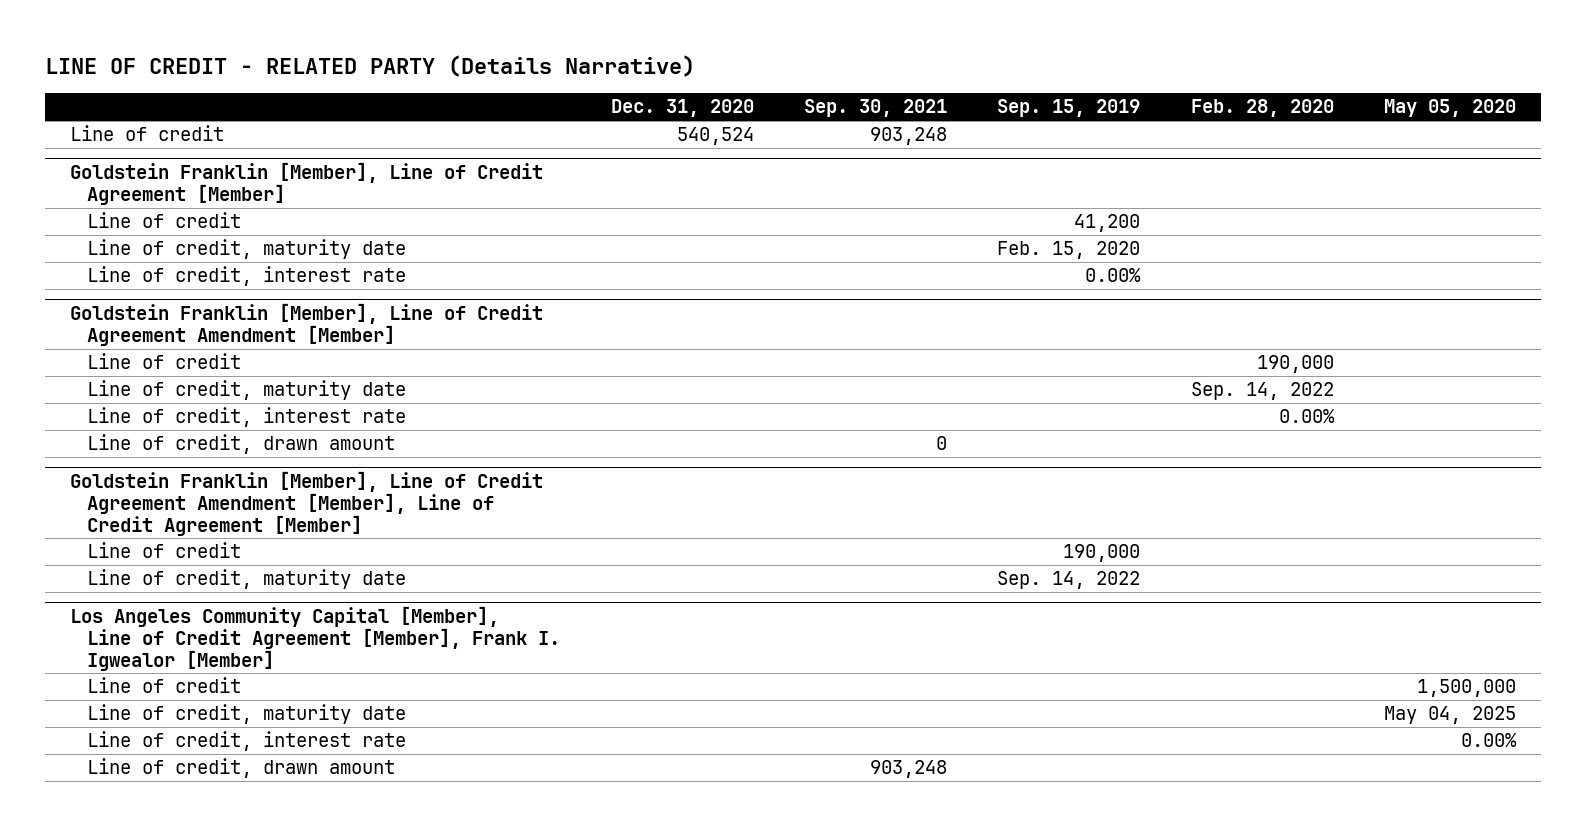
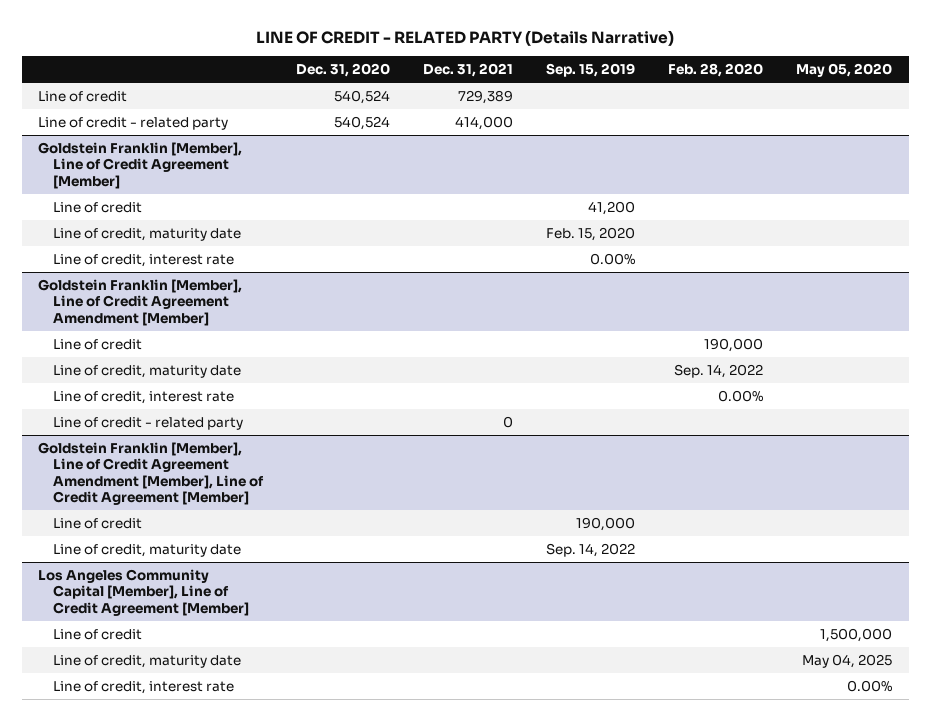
- | Dec. 31, 2020 | Sep. 30, 2021 | Sep. 15, 2019 | Feb. 28, 2020 | May 05, 2020
+ | Dec. 31, 2020 | Dec. 31, 2021 | Sep. 15, 2019 | Feb. 28, 2020 | May 05, 2020
+ Line of credit - related party | 540,524 | 414,000 | | |
@ Goldstein Franklin [Member], Line of Credit Agreement Amendment [Member]
- Line of credit, drawn amount | | 0 | | |
+ Line of credit - related party | | 0 | | |
- Los Angeles Community Capital [Member], Line of Credit Agreement [Member], Frank I. Igwealor [Member]
+ Los Angeles Community Capital [Member], Line of Credit Agreement [Member]
- Line of credit, drawn amount | | 903,248 | | |

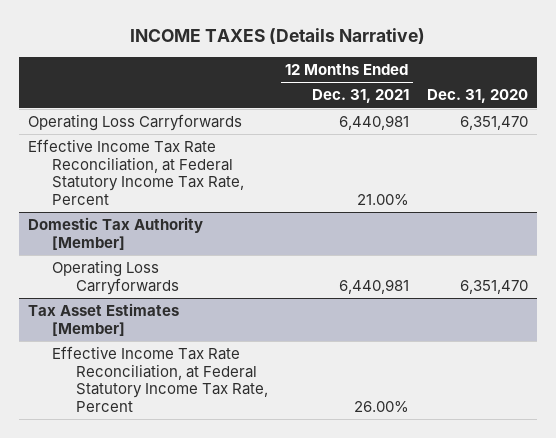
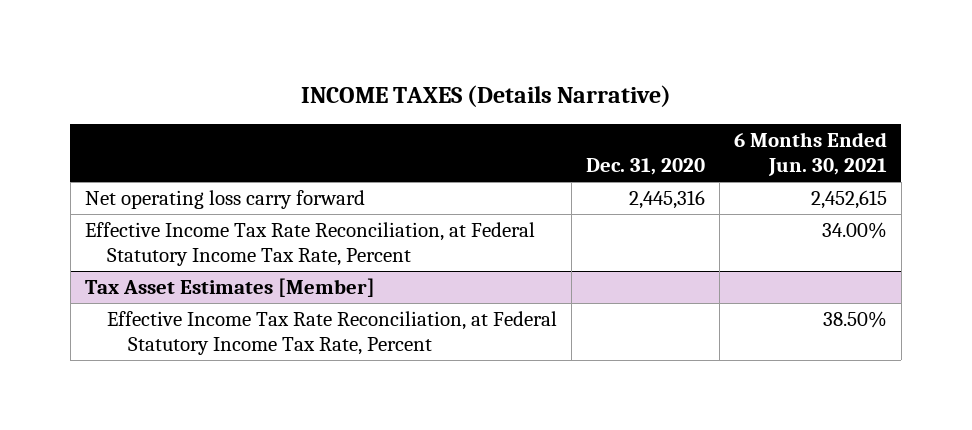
- | 12 Months Ended Dec. 31, 2021 | Dec. 31, 2020
+ | Dec. 31, 2020 | 6 Months Ended Jun. 30, 2021
- Operating Loss Carryforwards | 6,440,981 | 6,351,470
+ Net operating loss carry forward | 2,445,316 | 2,452,615
- Domestic Tax Authority [Member]
- Operating Loss Carryforwards | 6,440,981 | 6,351,470

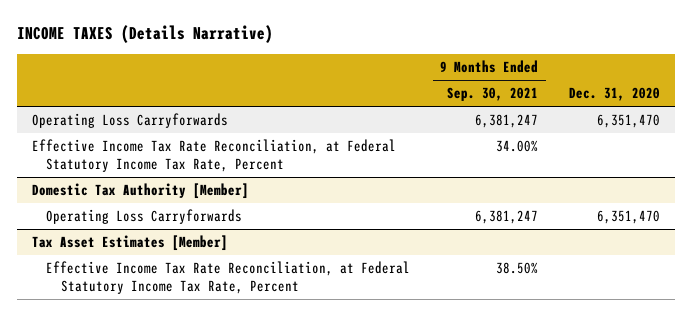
- | Dec. 31, 2020 | 6 Months Ended Jun. 30, 2021
+ | 9 Months Ended Sep. 30, 2021 | Dec. 31, 2020
- Net operating loss carry forward | 2,445,316 | 2,452,615
+ Operating Loss Carryforwards | 6,381,247 | 6,351,470
+ Domestic Tax Authority [Member]
+ Operating Loss Carryforwards | 6,381,247 | 6,351,470

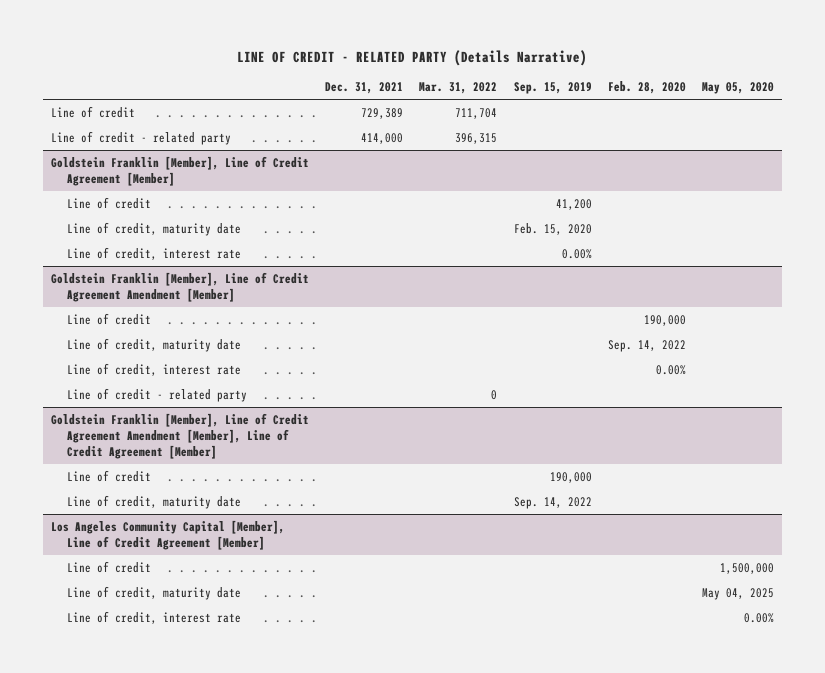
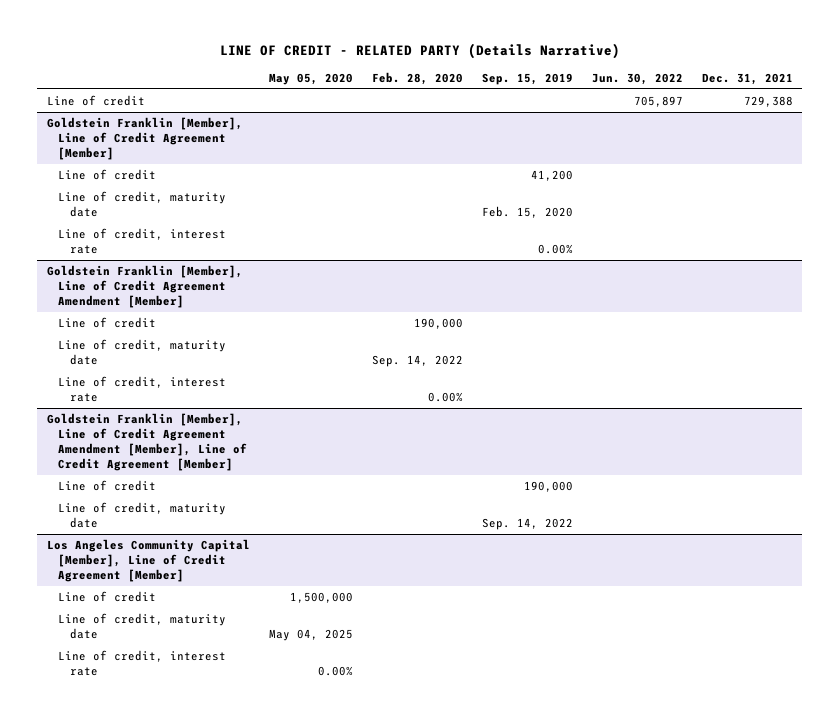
- | Dec. 31, 2021 | Mar. 31, 2022 | Sep. 15, 2019 | Feb. 28, 2020 | May 05, 2020
+ | May 05, 2020 | Feb. 28, 2020 | Sep. 15, 2019 | Jun. 30, 2022 | Dec. 31, 2021
- Line of credit | 729,389 | 711,704 | | |
- Line of credit - related party | 414,000 | 396,315 | | |
+ Line of credit | | | | 705,897 | 729,388
@ Goldstein Franklin [Member], Line of Credit Agreement Amendment [Member]
- Line of credit - related party | | 0 | | |

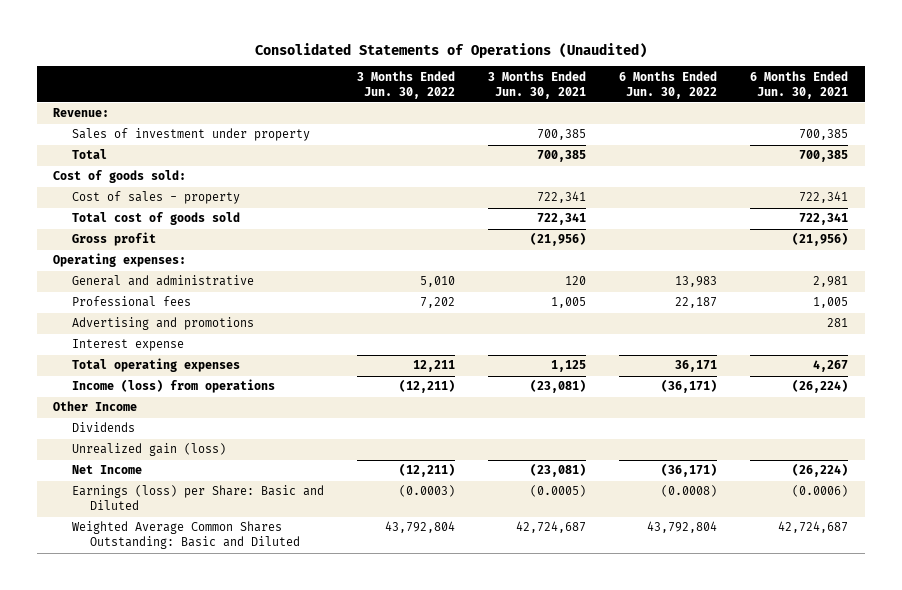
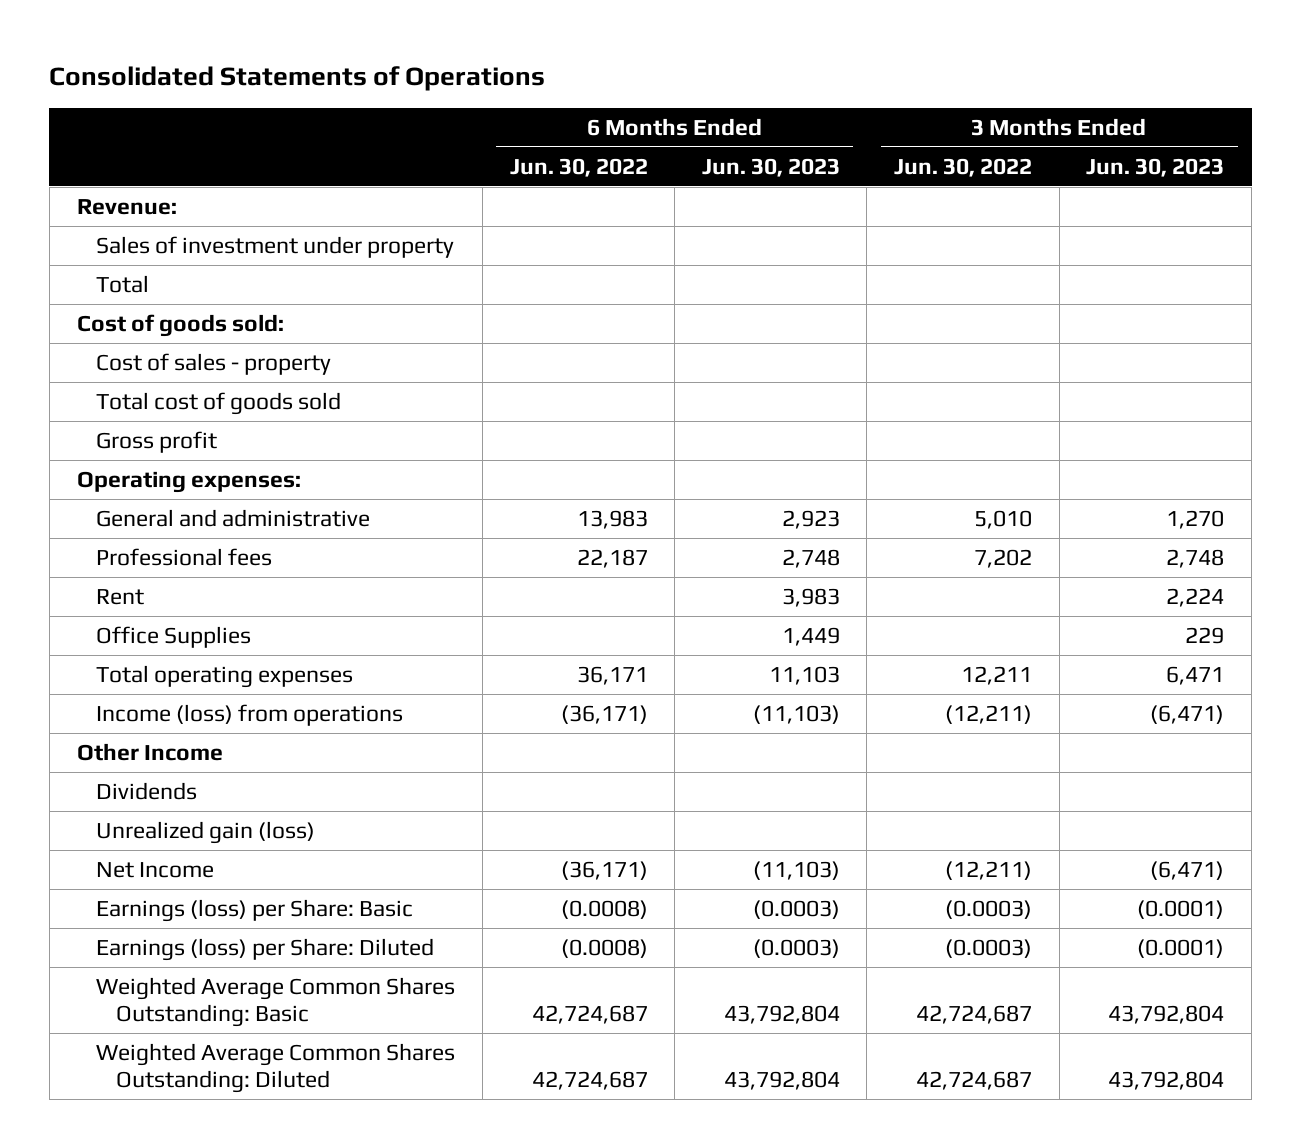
- Consolidated Statements of Operations (Unaudited)
+ Consolidated Statements of Operations
- | 3 Months Ended Jun. 30, 2022 | 3 Months Ended Jun. 30, 2021 | 6 Months Ended Jun. 30, 2022 | 6 Months Ended Jun. 30, 2021
+ | 6 Months Ended Jun. 30, 2022 | 6 Months Ended Jun. 30, 2023 | 3 Months Ended Jun. 30, 2022 | 3 Months Ended Jun. 30, 2023
- Advertising and promotions | | | | 281
- Interest expense
+ Rent | | 3,983 | | 2,224
+ Office Supplies | | 1,449 | | 229
- Earnings (loss) per Share: Basic and Diluted | (0.0003) | (0.0005) | (0.0008) | (0.0006)
- Weighted Average Common Shares Outstanding: Basic and Diluted | 43,792,804 | 42,724,687 | 43,792,804 | 42,724,687
+ Earnings (loss) per Share: Basic | (0.0008) | (0.0003) | (0.0003) | (0.0001)
+ Earnings (loss) per Share: Diluted | (0.0008) | (0.0003) | (0.0003) | (0.0001)
+ Weighted Average Common Shares Outstanding: Basic | 42,724,687 | 43,792,804 | 42,724,687 | 43,792,804
+ Weighted Average Common Shares Outstanding: Diluted | 42,724,687 | 43,792,804 | 42,724,687 | 43,792,804

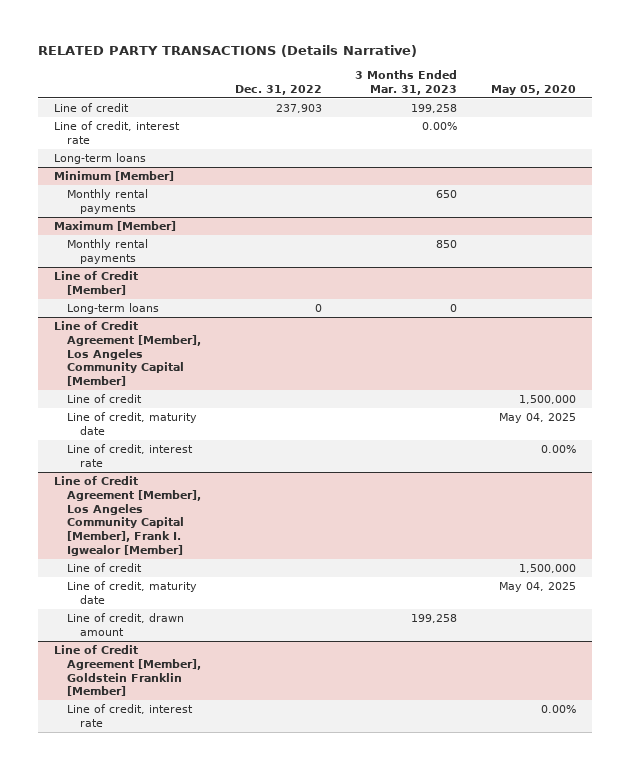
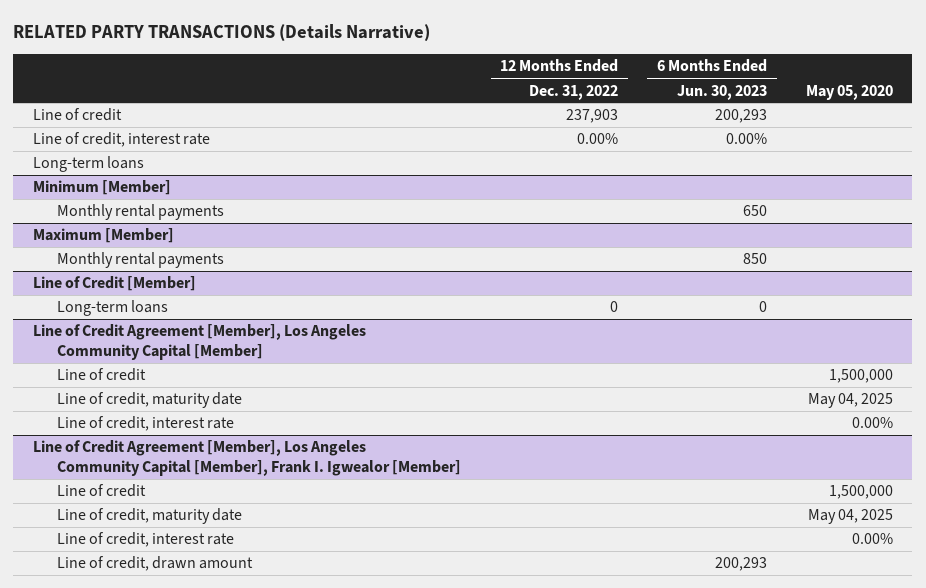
- | Dec. 31, 2022 | 3 Months Ended Mar. 31, 2023 | May 05, 2020
+ | 12 Months Ended Dec. 31, 2022 | 6 Months Ended Jun. 30, 2023 | May 05, 2020
@ Line of Credit Agreement [Member], Los Angeles Community Capital [Member], Frank I. Igwealor [Member]
+ Line of credit, interest rate | | | 0.00%
- Line of Credit Agreement [Member], Goldstein Franklin [Member]
- Line of credit, interest rate | | | 0.00%

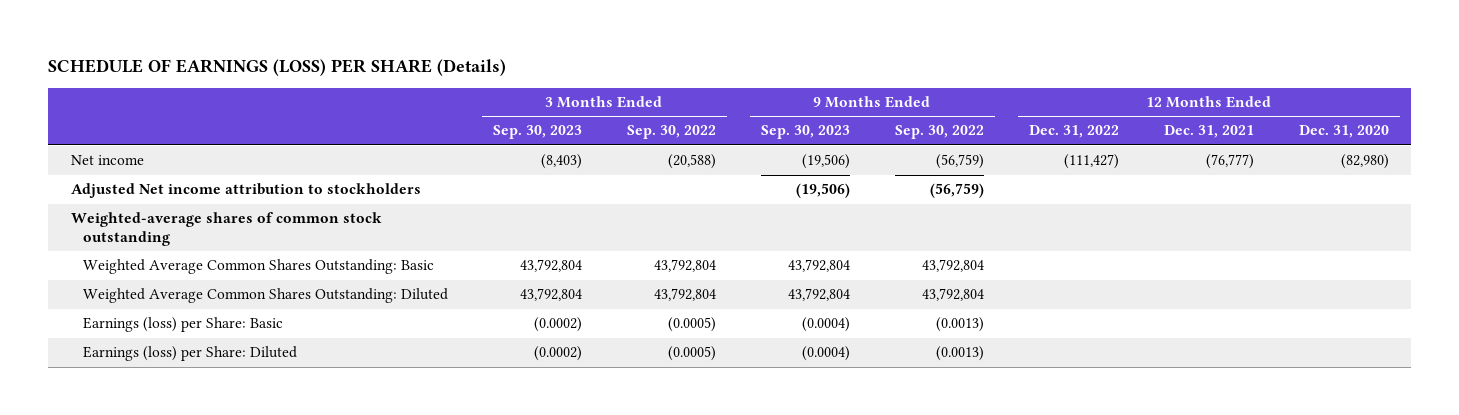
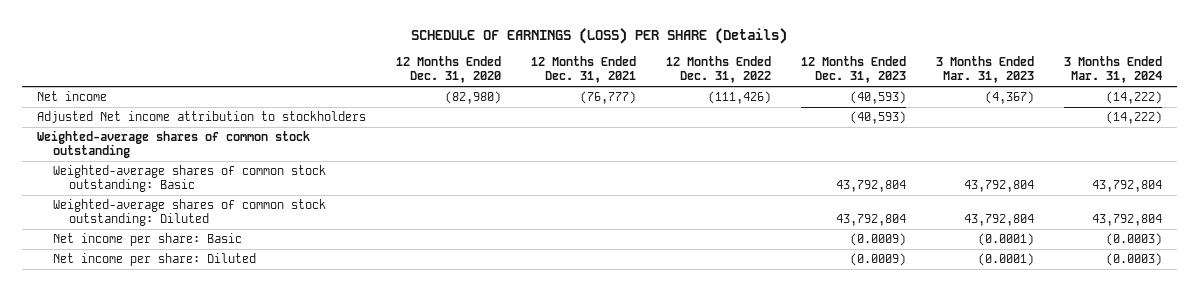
- | 3 Months Ended Sep. 30, 2023 | 3 Months Ended Sep. 30, 2022 | 9 Months Ended Sep. 30, 2023 | 9 Months Ended Sep. 30, 2022 | 12 Months Ended Dec. 31, 2022 | 12 Months Ended Dec. 31, 2021 | 12 Months Ended Dec. 31, 2020
+ | 12 Months Ended Dec. 31, 2020 | 12 Months Ended Dec. 31, 2021 | 12 Months Ended Dec. 31, 2022 | 12 Months Ended Dec. 31, 2023 | 3 Months Ended Mar. 31, 2023 | 3 Months Ended Mar. 31, 2024
- Net income | (8,403) | (20,588) | (19,506) | (56,759) | (111,427) | (76,777) | (82,980)
+ Net income | (82,980) | (76,777) | (111,426) | (40,593) | (4,367) | (14,222)
- Weighted Average Common Shares Outstanding: Basic | 43,792,804 | 43,792,804 | 43,792,804 | 43,792,804 | | |
- Weighted Average Common Shares Outstanding: Diluted | 43,792,804 | 43,792,804 | 43,792,804 | 43,792,804 | | |
- Earnings (loss) per Share: Basic | (0.0002) | (0.0005) | (0.0004) | (0.0013) | | |
- Earnings (loss) per Share: Diluted | (0.0002) | (0.0005) | (0.0004) | (0.0013) | | |
+ Weighted-average shares of common stock outstanding: Basic | | | | 43,792,804 | 43,792,804 | 43,792,804
+ Weighted-average shares of common stock outstanding: Diluted | | | | 43,792,804 | 43,792,804 | 43,792,804
+ Net income per share: Basic | | | | (0.0009) | (0.0001) | (0.0003)
+ Net income per share: Diluted | | | | (0.0009) | (0.0001) | (0.0003)

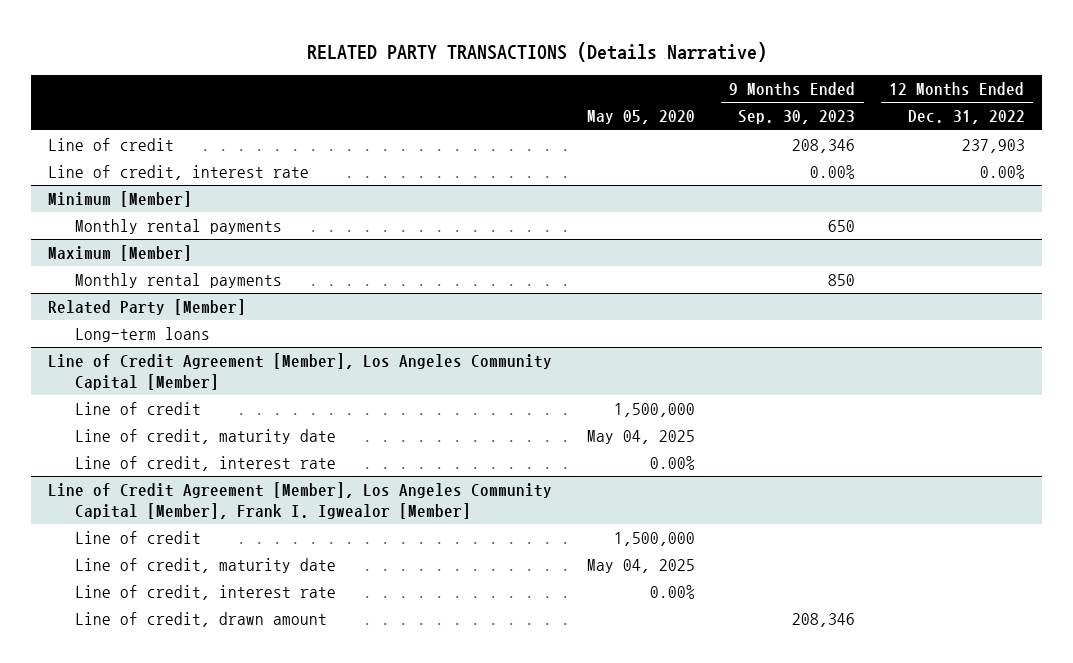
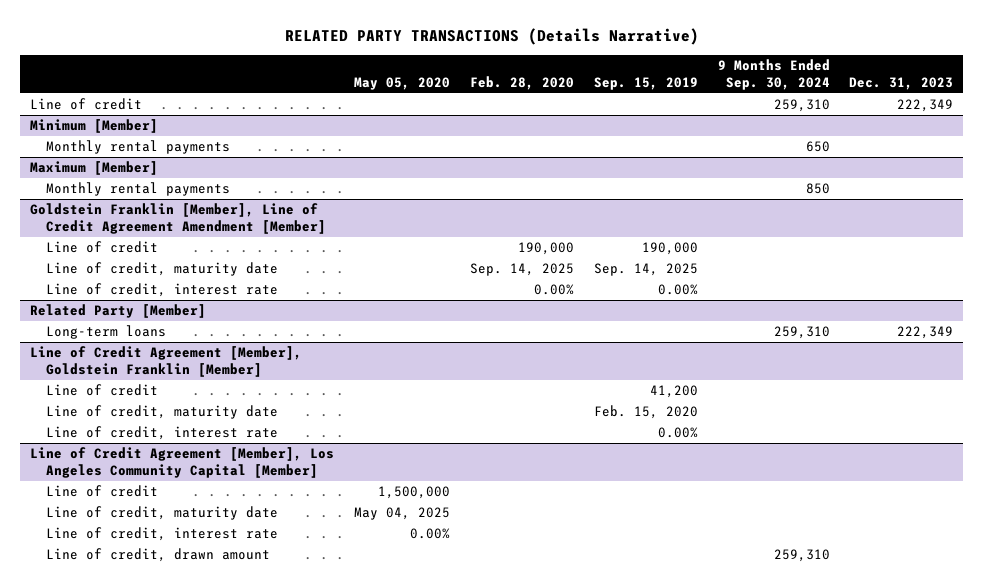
- | May 05, 2020 | 9 Months Ended Sep. 30, 2023 | 12 Months Ended Dec. 31, 2022
+ | May 05, 2020 | Feb. 28, 2020 | Sep. 15, 2019 | 9 Months Ended Sep. 30, 2024 | Dec. 31, 2023
- Line of credit, interest rate | | 0.00% | 0.00%
+ Goldstein Franklin [Member], Line of Credit Agreement Amendment [Member]
+ Line of credit | | 190,000 | 190,000 | |
+ Line of credit, maturity date | | Sep. 14, 2025 | Sep. 14, 2025 | |
+ Line of credit, interest rate | | 0.00% | 0.00% | |
+ Line of Credit Agreement [Member], Goldstein Franklin [Member]
+ Line of credit | | | 41,200 | |
+ Line of credit, maturity date | | | Feb. 15, 2020 | |
+ Line of credit, interest rate | | | 0.00% | |
- Line of Credit Agreement [Member], Los Angeles Community Capital [Member], Frank I. Igwealor [Member]
- Line of credit | 1,500,000 | |
- Line of credit, maturity date | May 04, 2025 | |
- Line of credit, interest rate | 0.00% | |
- Line of credit, drawn amount | | 208,346 |
@ Line of Credit Agreement [Member], Los Angeles Community Capital [Member]
+ Line of credit, drawn amount | | | | 259,310 |

